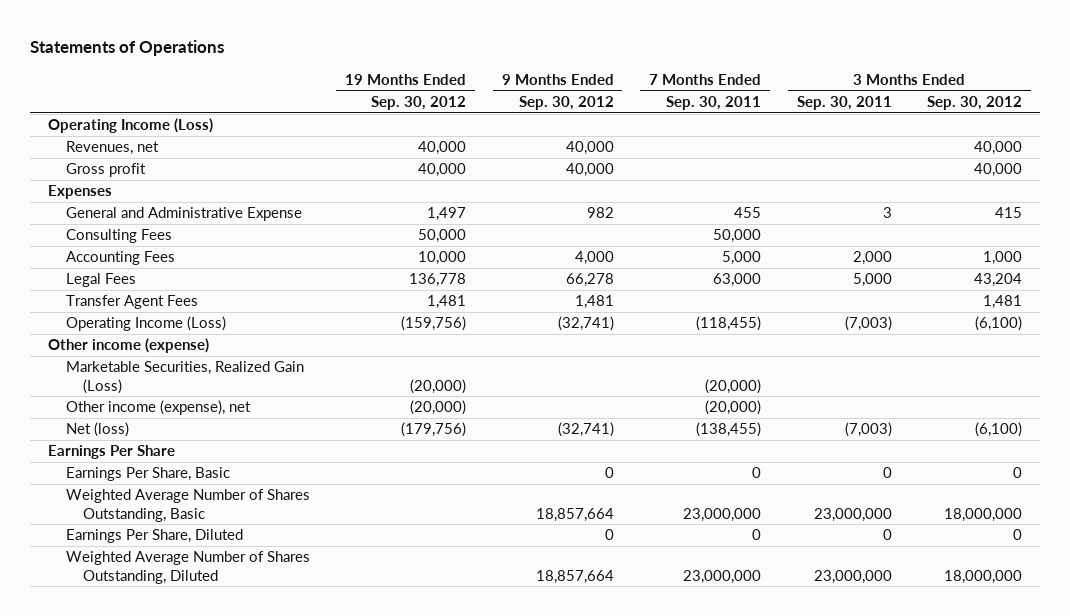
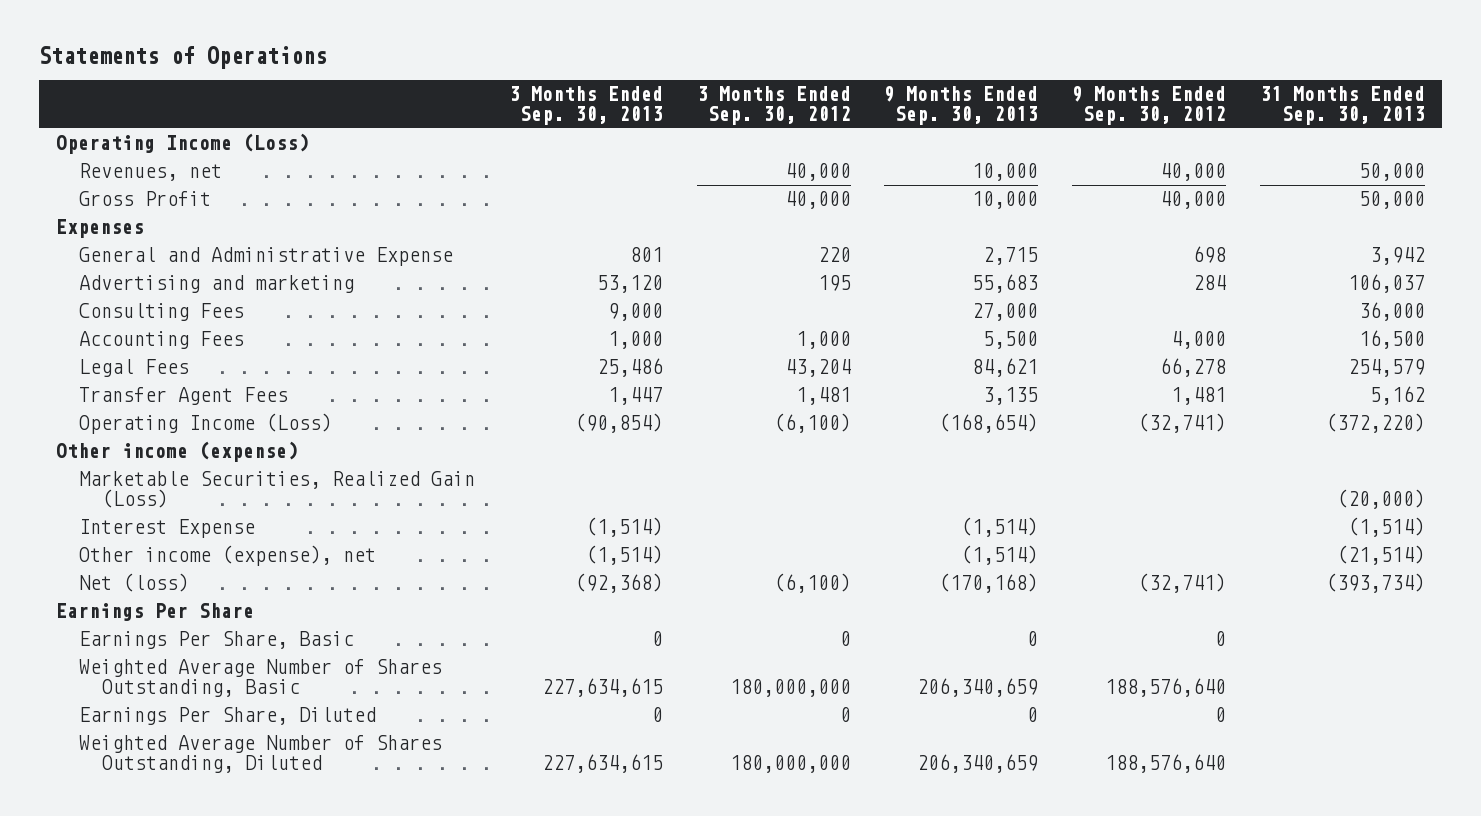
- | 19 Months Ended Sep. 30, 2012 | 9 Months Ended Sep. 30, 2012 | 7 Months Ended Sep. 30, 2011 | 3 Months Ended Sep. 30, 2011 | 3 Months Ended Sep. 30, 2012
+ | 3 Months Ended Sep. 30, 2013 | 3 Months Ended Sep. 30, 2012 | 9 Months Ended Sep. 30, 2013 | 9 Months Ended Sep. 30, 2012 | 31 Months Ended Sep. 30, 2013
- Gross profit | 40,000 | 40,000 | | | 40,000
+ Gross Profit | | 40,000 | 10,000 | 40,000 | 50,000
- General and Administrative Expense | 1,497 | 982 | 455 | 3 | 415
+ General and Administrative Expense | 801 | 220 | 2,715 | 698 | 3,942
+ Advertising and marketing | 53,120 | 195 | 55,683 | 284 | 106,037
+ Interest Expense | (1,514) | | (1,514) | | (1,514)
- Weighted Average Number of Shares Outstanding, Basic | | 18,857,664 | 23,000,000 | 23,000,000 | 18,000,000
+ Weighted Average Number of Shares Outstanding, Basic | 227,634,615 | 180,000,000 | 206,340,659 | 188,576,640 |
- Weighted Average Number of Shares Outstanding, Diluted | | 18,857,664 | 23,000,000 | 23,000,000 | 18,000,000
+ Weighted Average Number of Shares Outstanding, Diluted | 227,634,615 | 180,000,000 | 206,340,659 | 188,576,640 |

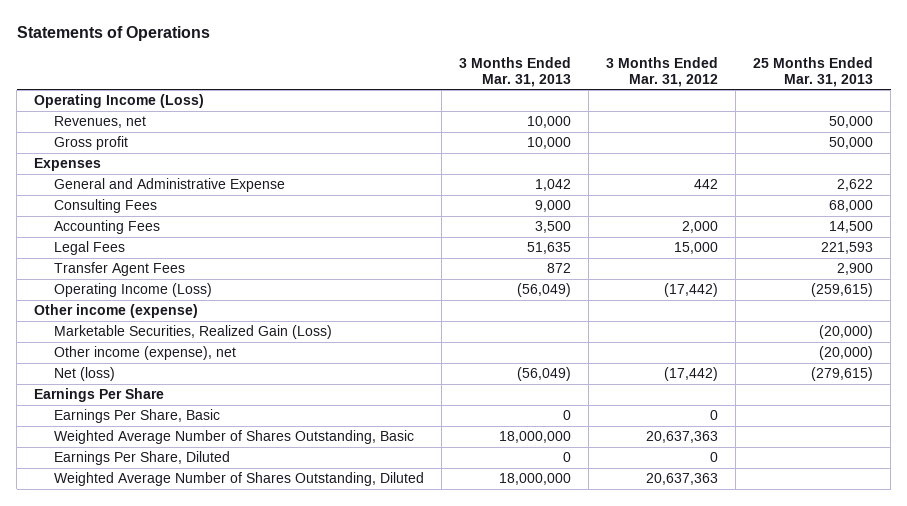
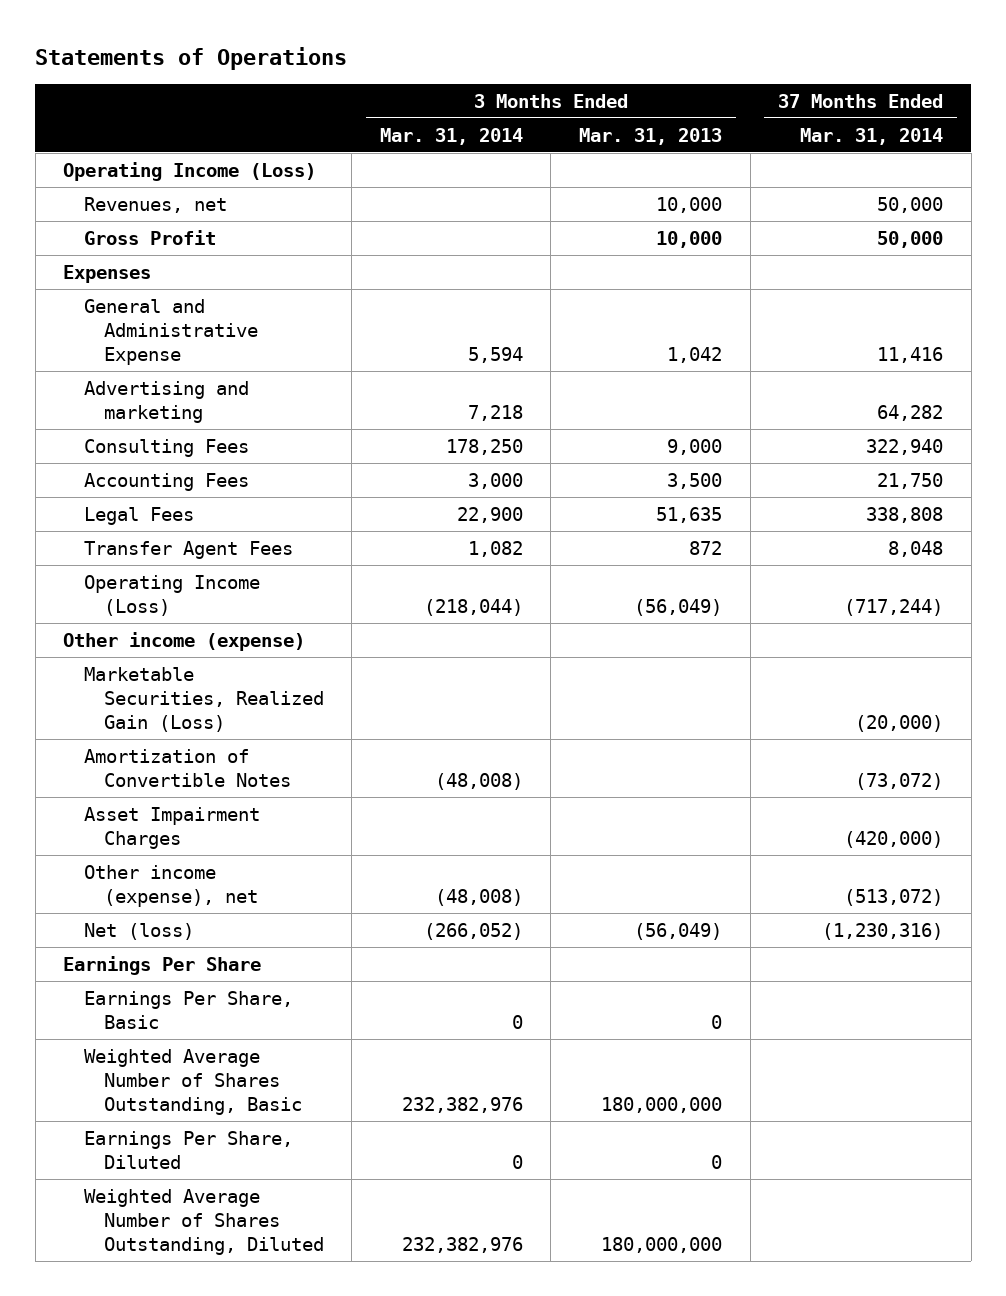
- | 3 Months Ended Mar. 31, 2013 | 3 Months Ended Mar. 31, 2012 | 25 Months Ended Mar. 31, 2013
+ | 3 Months Ended Mar. 31, 2014 | 3 Months Ended Mar. 31, 2013 | 37 Months Ended Mar. 31, 2014
- Gross profit | 10,000 | | 50,000
+ Gross Profit | | 10,000 | 50,000
+ Advertising and marketing | 7,218 | | 64,282
+ Amortization of Convertible Notes | (48,008) | | (73,072)
+ Asset Impairment Charges | | | (420,000)
- Weighted Average Number of Shares Outstanding, Basic | 18,000,000 | 20,637,363 |
+ Weighted Average Number of Shares Outstanding, Basic | 232,382,976 | 180,000,000 |
- Weighted Average Number of Shares Outstanding, Diluted | 18,000,000 | 20,637,363 |
+ Weighted Average Number of Shares Outstanding, Diluted | 232,382,976 | 180,000,000 |

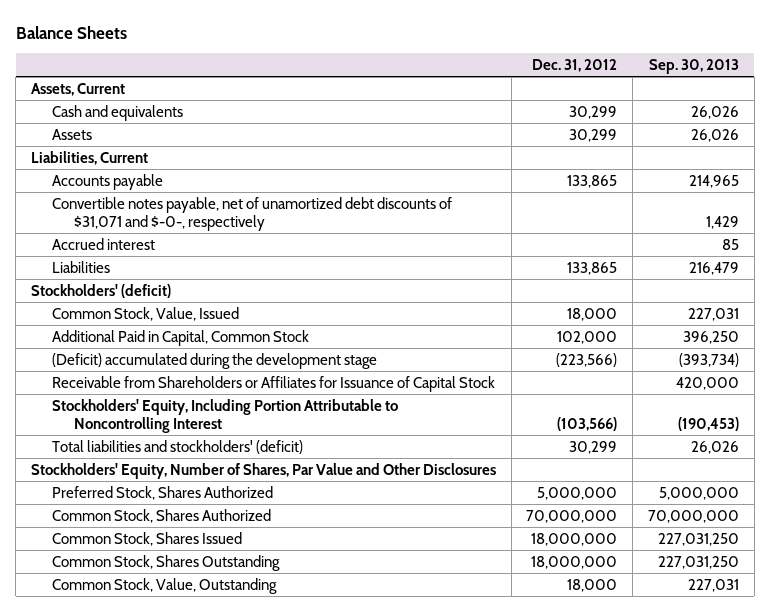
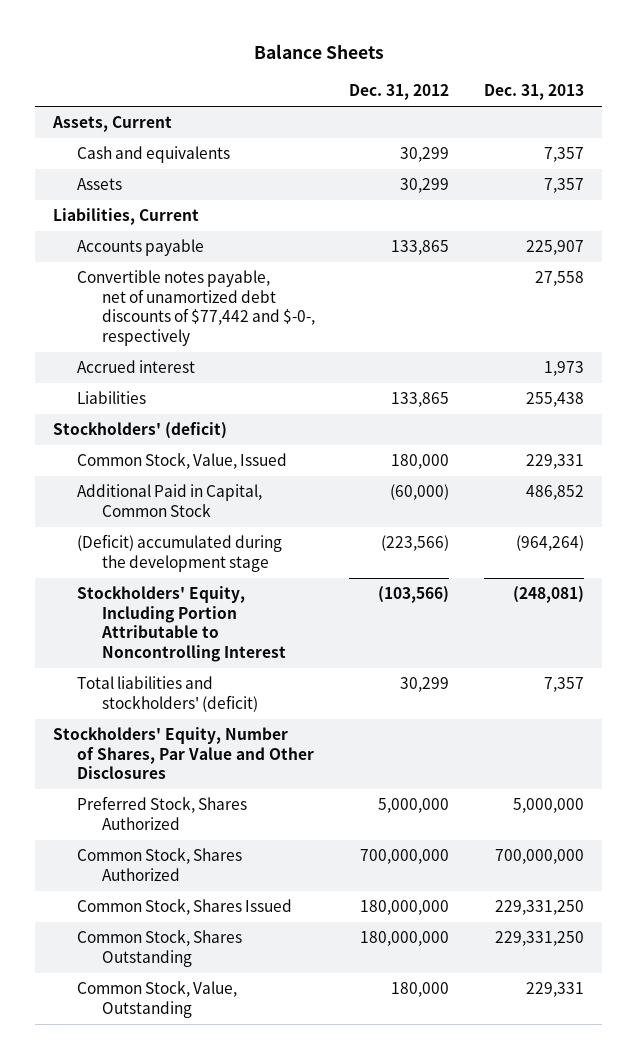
- | Dec. 31, 2012 | Sep. 30, 2013
+ | Dec. 31, 2012 | Dec. 31, 2013
- Convertible notes payable, net of unamortized debt discounts of $31,071 and $-0-, respectively | | 1,429
+ Convertible notes payable, net of unamortized debt discounts of $77,442 and $-0-, respectively | | 27,558
- Common Stock, Value, Issued | 18,000 | 227,031
- Additional Paid in Capital, Common Stock | 102,000 | 396,250
+ Common Stock, Value, Issued | 180,000 | 229,331
+ Additional Paid in Capital, Common Stock | (60,000) | 486,852
- Receivable from Shareholders or Affiliates for Issuance of Capital Stock | | 420,000
- Common Stock, Shares Authorized | 70,000,000 | 70,000,000
- Common Stock, Shares Issued | 18,000,000 | 227,031,250
- Common Stock, Shares Outstanding | 18,000,000 | 227,031,250
- Common Stock, Value, Outstanding | 18,000 | 227,031
+ Common Stock, Shares Authorized | 700,000,000 | 700,000,000
+ Common Stock, Shares Issued | 180,000,000 | 229,331,250
+ Common Stock, Shares Outstanding | 180,000,000 | 229,331,250
+ Common Stock, Value, Outstanding | 180,000 | 229,331

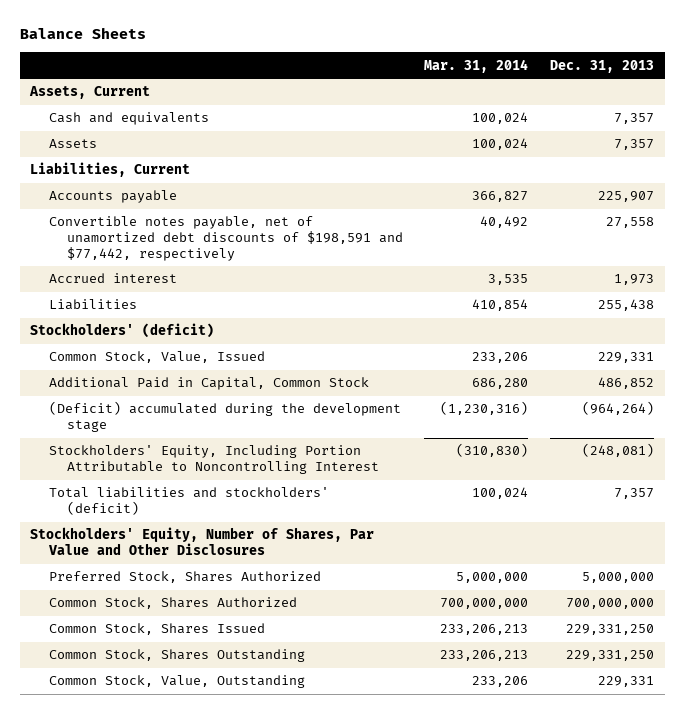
- | Dec. 31, 2012 | Dec. 31, 2013
+ | Mar. 31, 2014 | Dec. 31, 2013
- Convertible notes payable, net of unamortized debt discounts of $77,442 and $-0-, respectively | | 27,558
+ Convertible notes payable, net of unamortized debt discounts of $198,591 and $77,442, respectively | 40,492 | 27,558

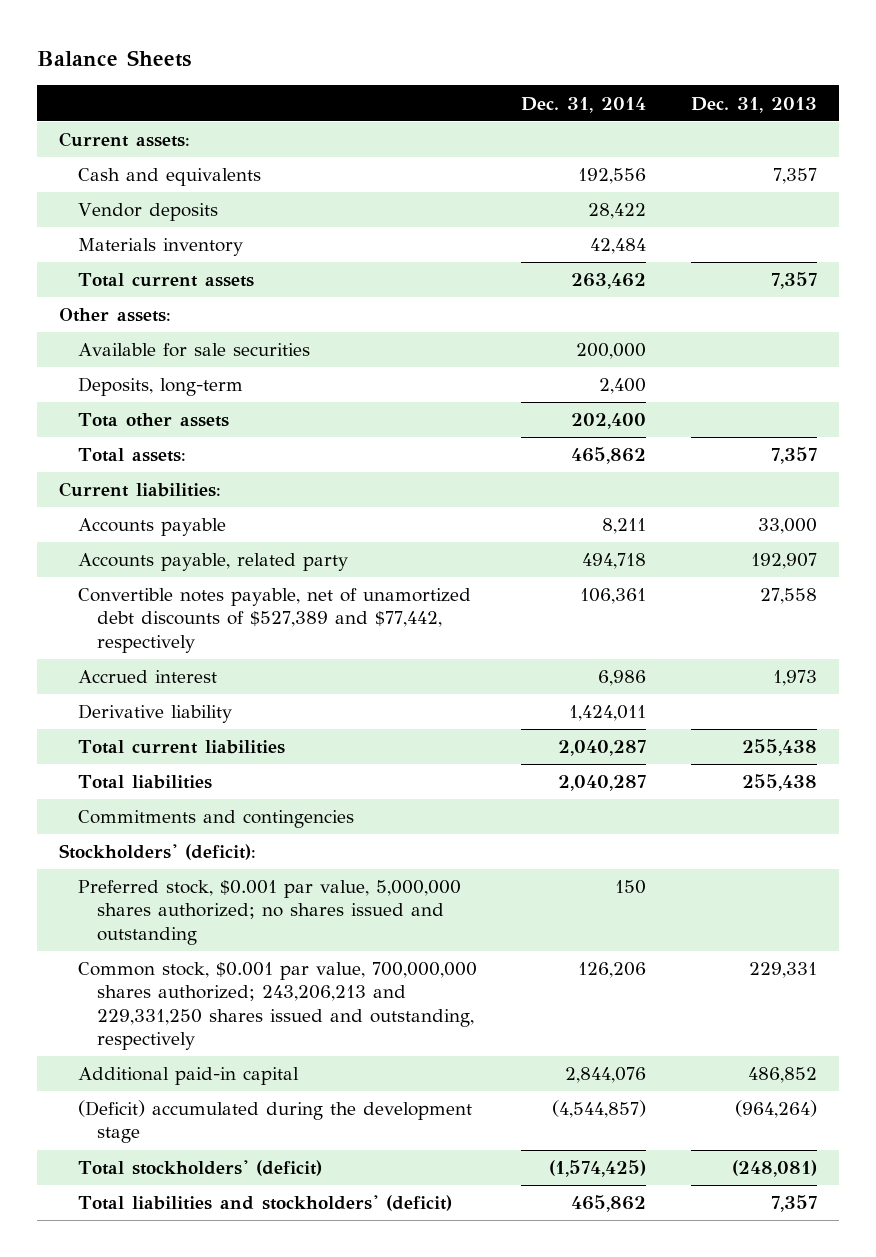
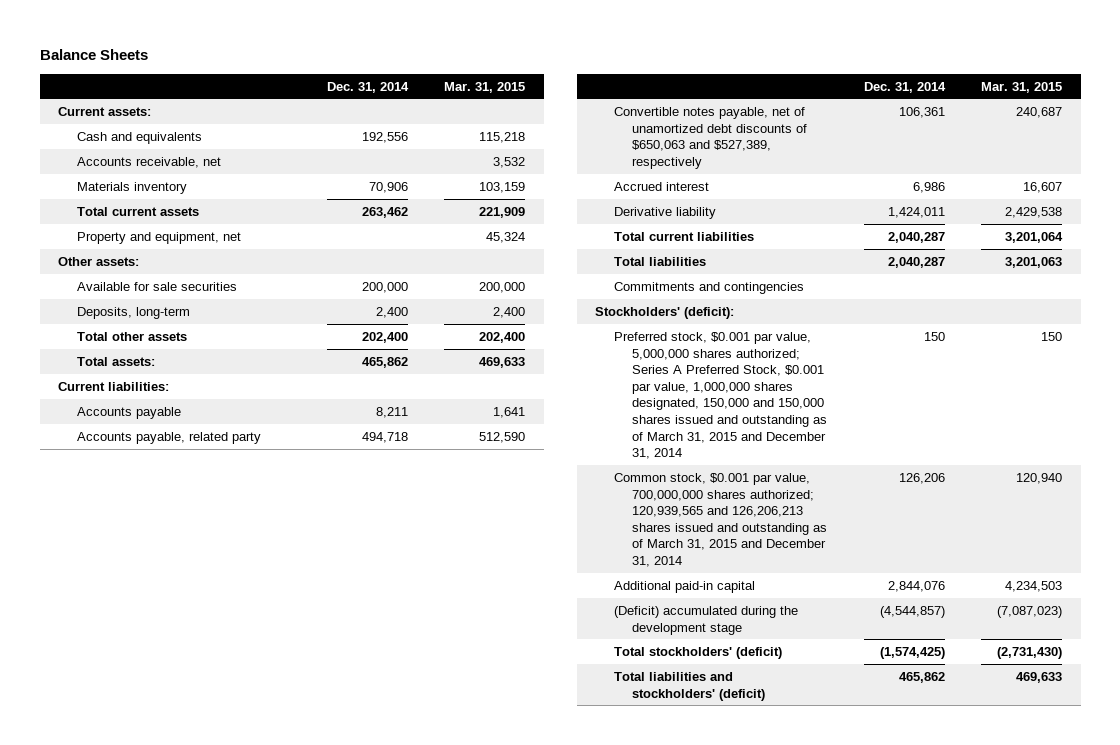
- | Dec. 31, 2014 | Dec. 31, 2013
+ | Dec. 31, 2014 | Mar. 31, 2015
- Vendor deposits | 28,422 |
- Materials inventory | 42,484 |
+ Accounts receivable, net | | 3,532
+ Materials inventory | 70,906 | 103,159
+ Property and equipment, net | | 45,324
- Tota other assets | 202,400 |
+ Total other assets | 202,400 | 202,400
- Convertible notes payable, net of unamortized debt discounts of $527,389 and $77,442, respectively | 106,361 | 27,558
+ Convertible notes payable, net of unamortized debt discounts of $650,063 and $527,389, respectively | 106,361 | 240,687
- Preferred stock, $0.001 par value, 5,000,000 shares authorized; no shares issued and outstanding | 150 |
- Common stock, $0.001 par value, 700,000,000 shares authorized; 243,206,213 and 229,331,250 shares issued and outstanding, respectively | 126,206 | 229,331
+ Preferred stock, $0.001 par value, 5,000,000 shares authorized; Series A Preferred Stock, $0.001 par value, 1,000,000 shares designated, 150,000 and 150,000 shares issued and outstanding as of March 31, 2015 and December 31, 2014 | 150 | 150
+ Common stock, $0.001 par value, 700,000,000 shares authorized; 120,939,565 and 126,206,213 shares issued and outstanding as of March 31, 2015 and December 31, 2014 | 126,206 | 120,940

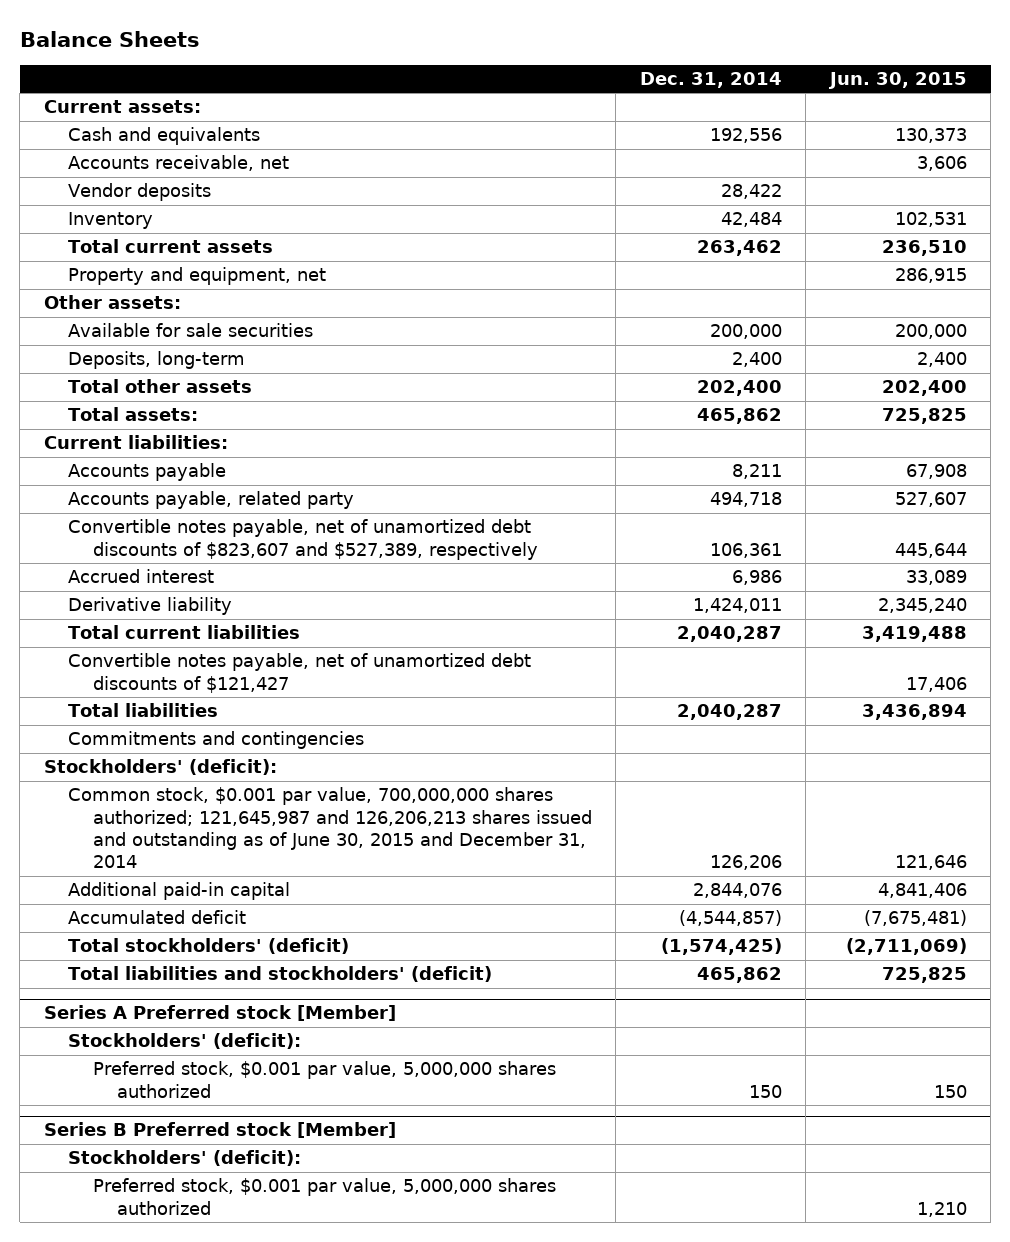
- | Dec. 31, 2014 | Mar. 31, 2015
+ | Dec. 31, 2014 | Jun. 30, 2015
- Materials inventory | 70,906 | 103,159
+ Vendor deposits | 28,422 |
+ Inventory | 42,484 | 102,531
- Convertible notes payable, net of unamortized debt discounts of $650,063 and $527,389, respectively | 106,361 | 240,687
+ Convertible notes payable, net of unamortized debt discounts of $823,607 and $527,389, respectively | 106,361 | 445,644
+ Convertible notes payable, net of unamortized debt discounts of $121,427 | | 17,406
- Preferred stock, $0.001 par value, 5,000,000 shares authorized; Series A Preferred Stock, $0.001 par value, 1,000,000 shares designated, 150,000 and 150,000 shares issued and outstanding as of March 31, 2015 and December 31, 2014 | 150 | 150
- Common stock, $0.001 par value, 700,000,000 shares authorized; 120,939,565 and 126,206,213 shares issued and outstanding as of March 31, 2015 and December 31, 2014 | 126,206 | 120,940
+ Common stock, $0.001 par value, 700,000,000 shares authorized; 121,645,987 and 126,206,213 shares issued and outstanding as of June 30, 2015 and December 31, 2014 | 126,206 | 121,646
- (Deficit) accumulated during the development stage | (4,544,857) | (7,087,023)
+ Accumulated deficit | (4,544,857) | (7,675,481)
+ Series A Preferred stock [Member]
+ Stockholders' (deficit):
+ Preferred stock, $0.001 par value, 5,000,000 shares authorized | 150 | 150
+ Series B Preferred stock [Member]
+ Stockholders' (deficit):
+ Preferred stock, $0.001 par value, 5,000,000 shares authorized | | 1,210

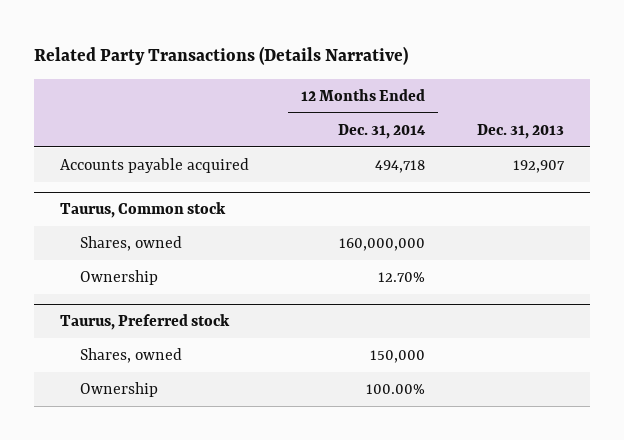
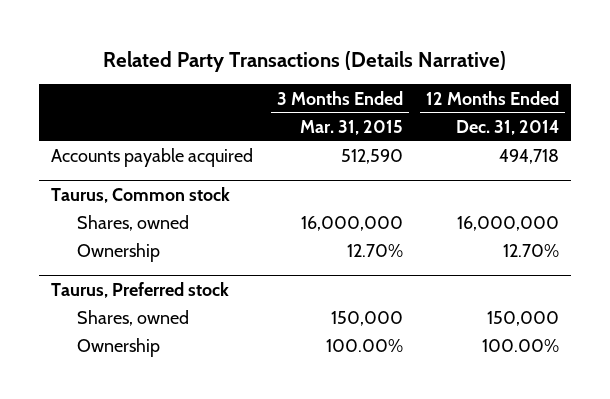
- | 12 Months Ended Dec. 31, 2014 | Dec. 31, 2013
+ | 3 Months Ended Mar. 31, 2015 | 12 Months Ended Dec. 31, 2014
@ Taurus, Common stock
- Shares, owned | 160,000,000 |
+ Shares, owned | 16,000,000 | 16,000,000

